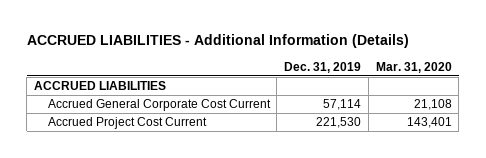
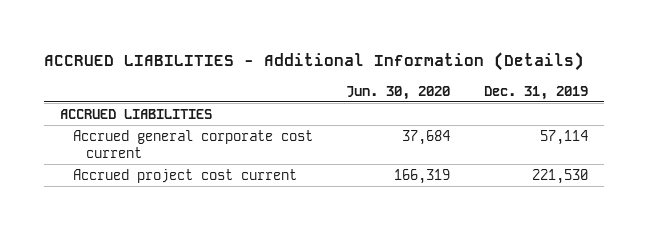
- | Dec. 31, 2019 | Mar. 31, 2020
+ | Jun. 30, 2020 | Dec. 31, 2019
- Accrued General Corporate Cost Current | 57,114 | 21,108
- Accrued Project Cost Current | 221,530 | 143,401
+ Accrued general corporate cost current | 37,684 | 57,114
+ Accrued project cost current | 166,319 | 221,530

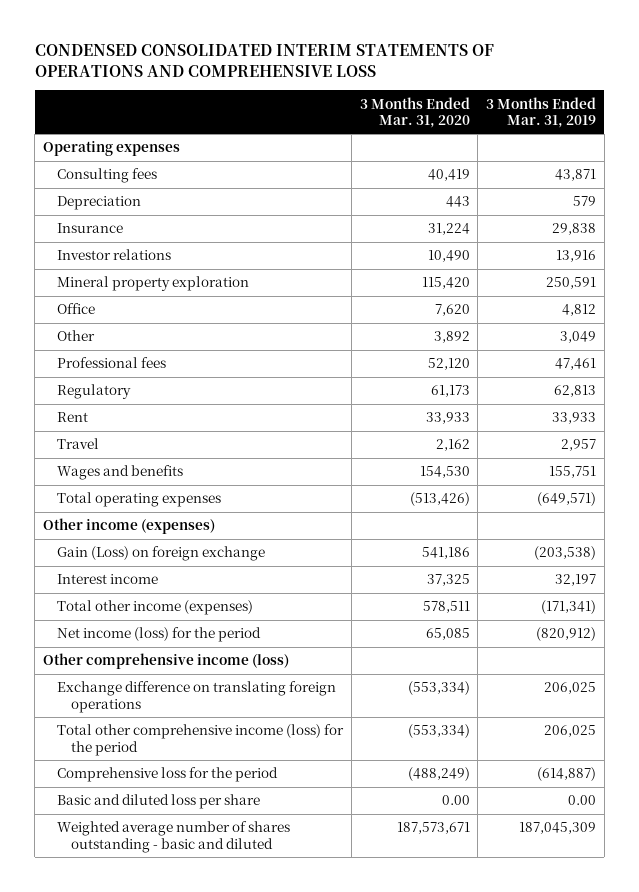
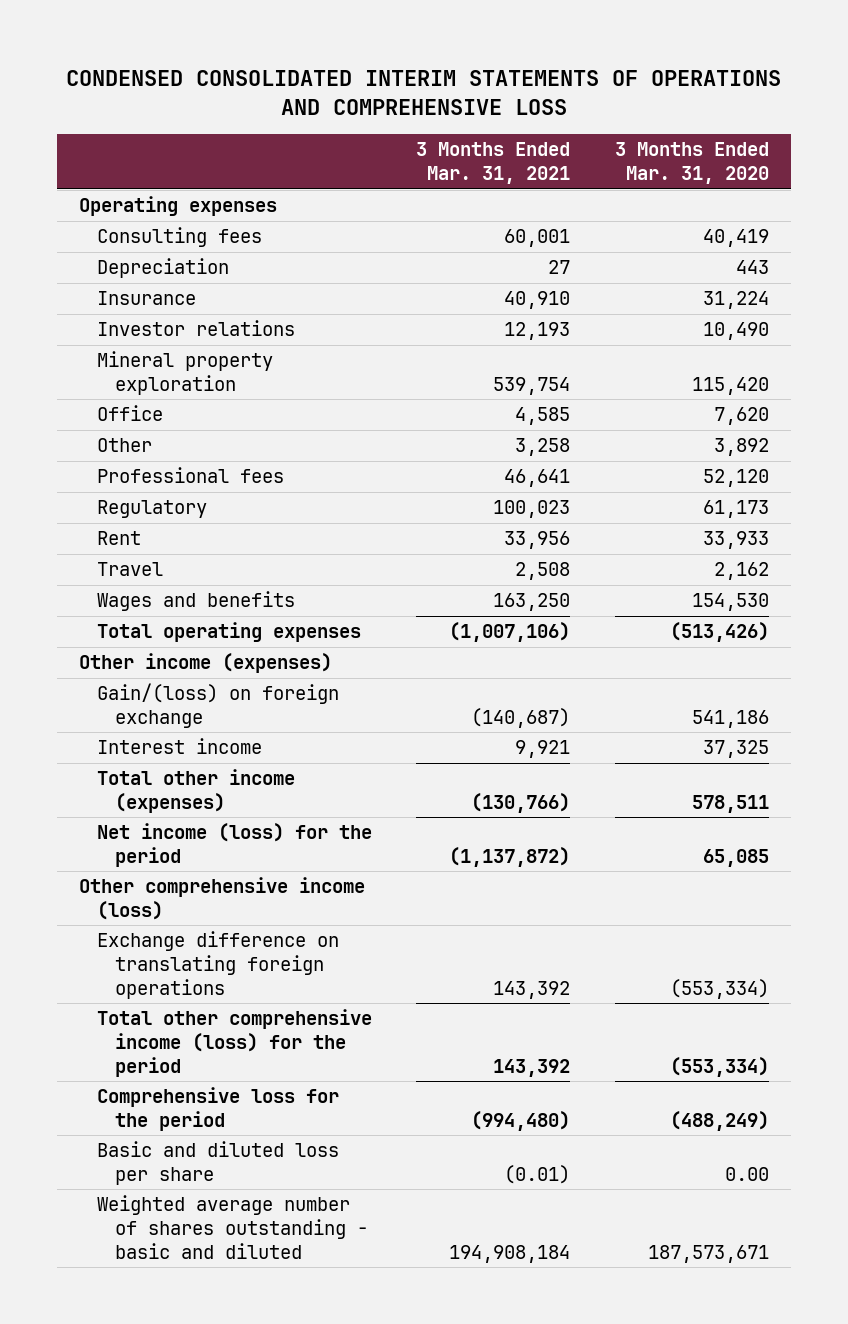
- | 3 Months Ended Mar. 31, 2020 | 3 Months Ended Mar. 31, 2019
+ | 3 Months Ended Mar. 31, 2021 | 3 Months Ended Mar. 31, 2020
- Gain (Loss) on foreign exchange | 541,186 | (203,538)
+ Gain/(loss) on foreign exchange | (140,687) | 541,186

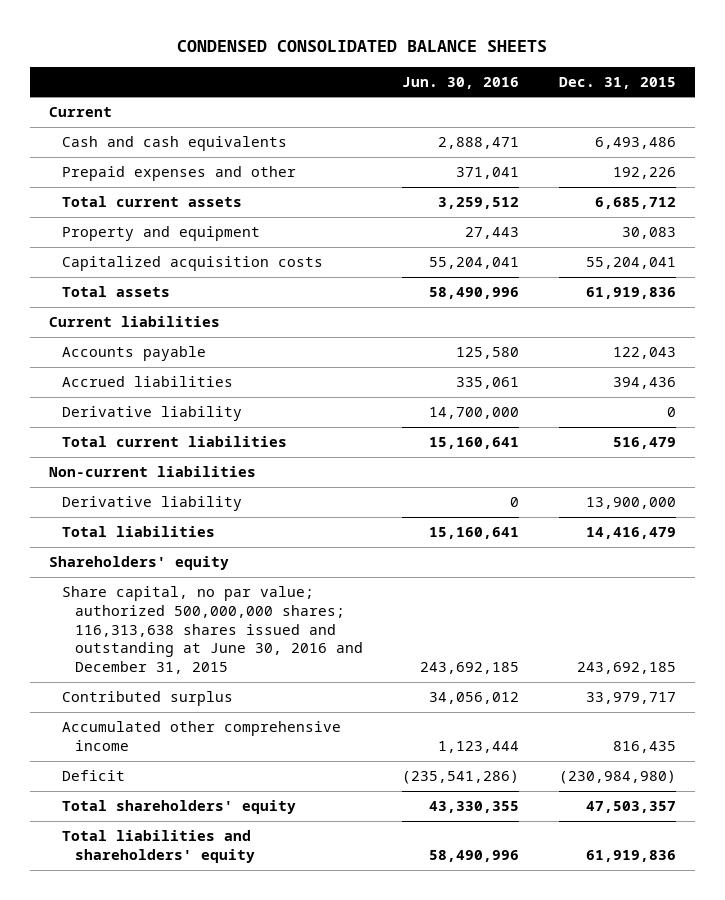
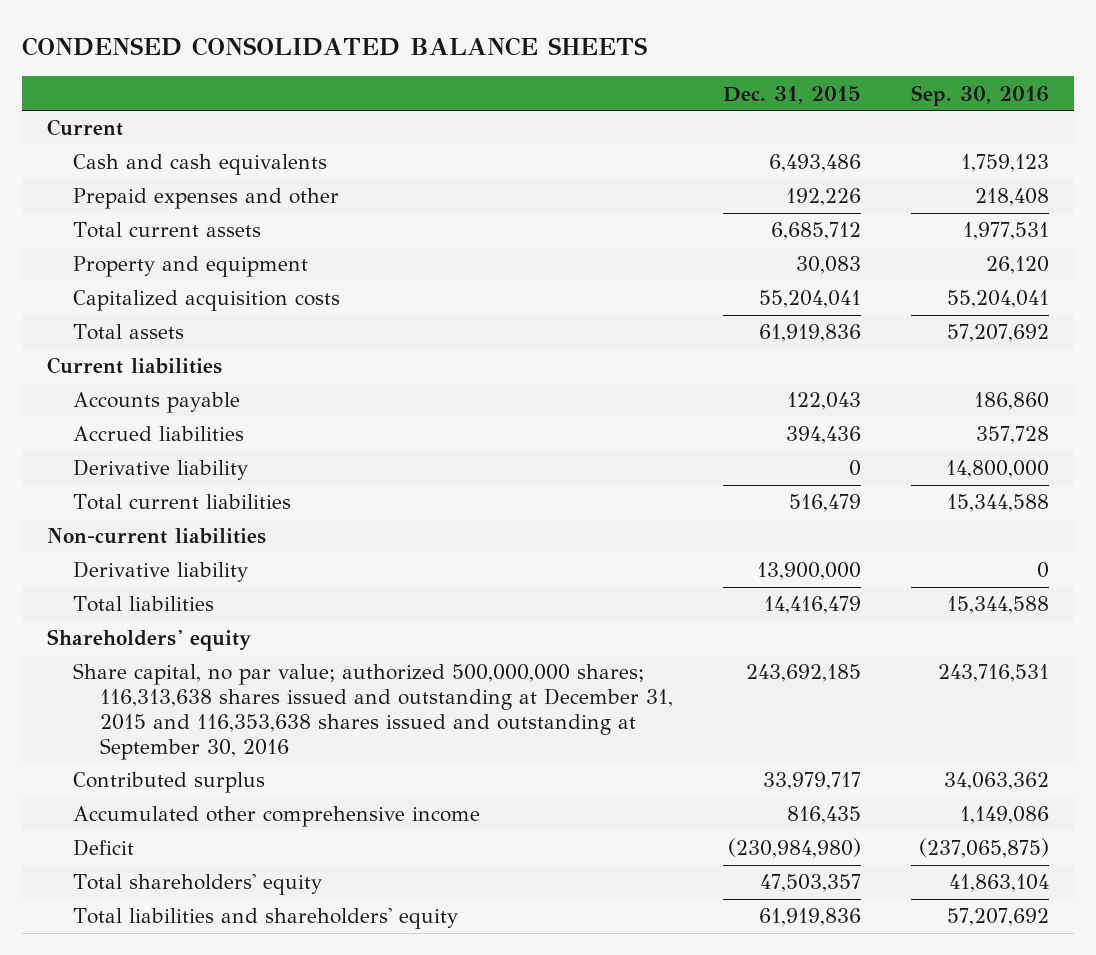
- | Jun. 30, 2016 | Dec. 31, 2015
+ | Dec. 31, 2015 | Sep. 30, 2016
- Share capital, no par value; authorized 500,000,000 shares; 116,313,638 shares issued and outstanding at June 30, 2016 and December 31, 2015 | 243,692,185 | 243,692,185
+ Share capital, no par value; authorized 500,000,000 shares; 116,313,638 shares issued and outstanding at December 31, 2015 and 116,353,638 shares issued and outstanding at September 30, 2016 | 243,692,185 | 243,716,531

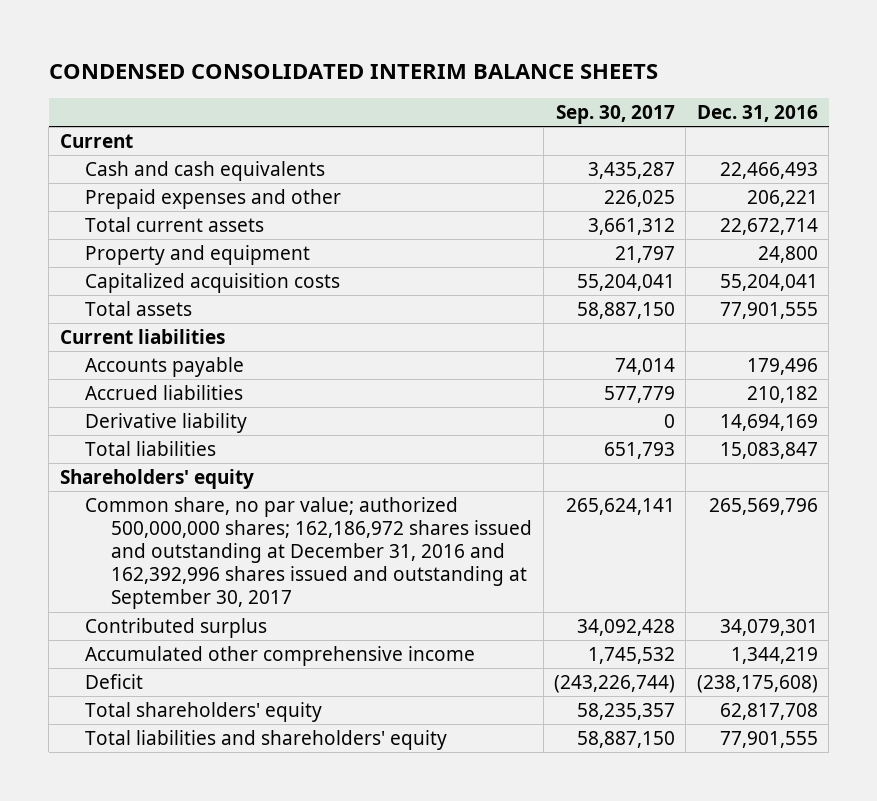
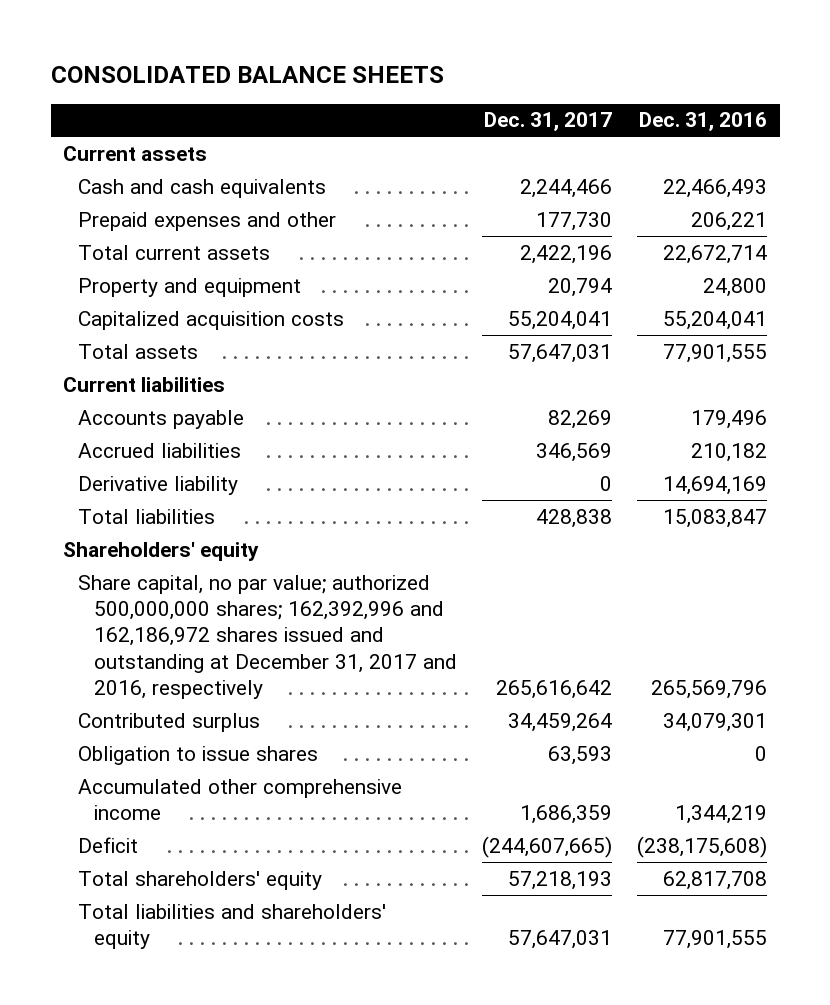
- CONDENSED CONSOLIDATED INTERIM BALANCE SHEETS
+ CONSOLIDATED BALANCE SHEETS
- | Sep. 30, 2017 | Dec. 31, 2016
+ | Dec. 31, 2017 | Dec. 31, 2016
- Current
+ Current assets
- Common share, no par value; authorized 500,000,000 shares; 162,186,972 shares issued and outstanding at December 31, 2016 and 162,392,996 shares issued and outstanding at September 30, 2017 | 265,624,141 | 265,569,796
+ Share capital, no par value; authorized 500,000,000 shares; 162,392,996 and 162,186,972 shares issued and outstanding at December 31, 2017 and 2016, respectively | 265,616,642 | 265,569,796
+ Obligation to issue shares | 63,593 | 0

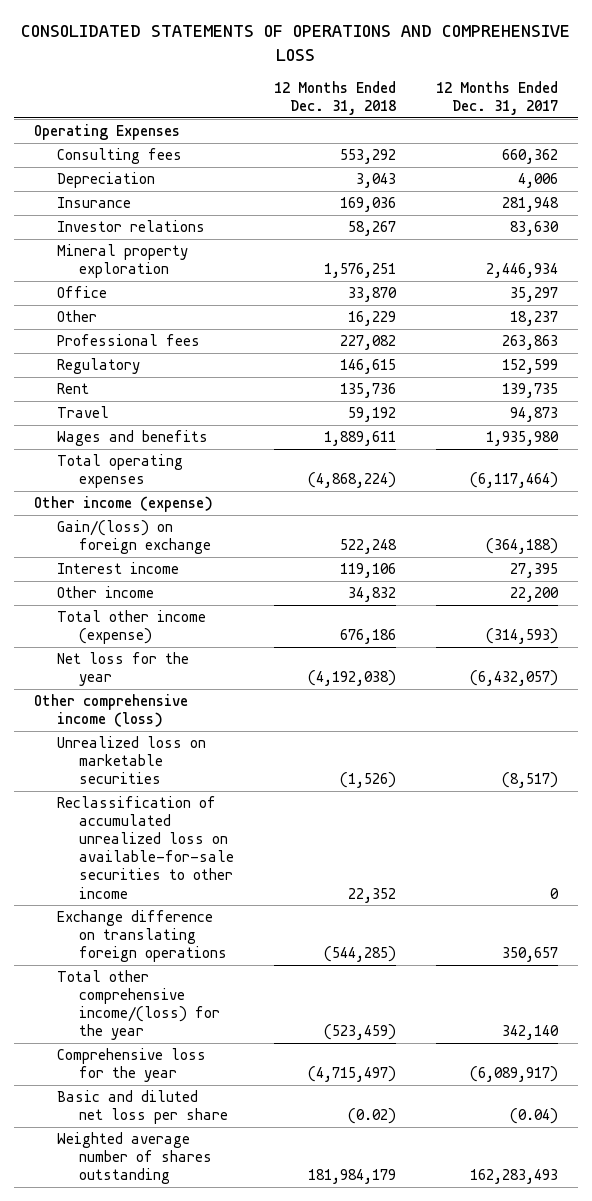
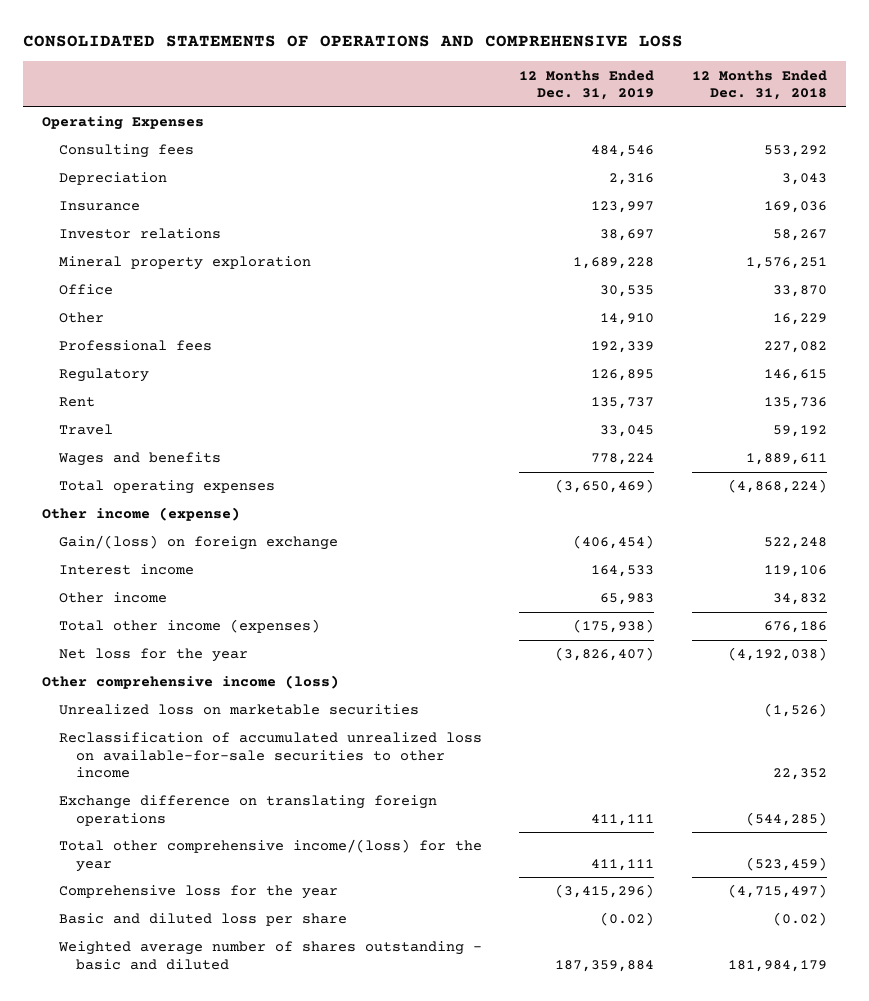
- | 12 Months Ended Dec. 31, 2018 | 12 Months Ended Dec. 31, 2017
+ | 12 Months Ended Dec. 31, 2019 | 12 Months Ended Dec. 31, 2018
- Total other income (expense) | 676,186 | (314,593)
+ Total other income (expenses) | (175,938) | 676,186
- Basic and diluted net loss per share | (0.02) | (0.04)
- Weighted average number of shares outstanding | 181,984,179 | 162,283,493
+ Basic and diluted loss per share | (0.02) | (0.02)
+ Weighted average number of shares outstanding - basic and diluted | 187,359,884 | 181,984,179

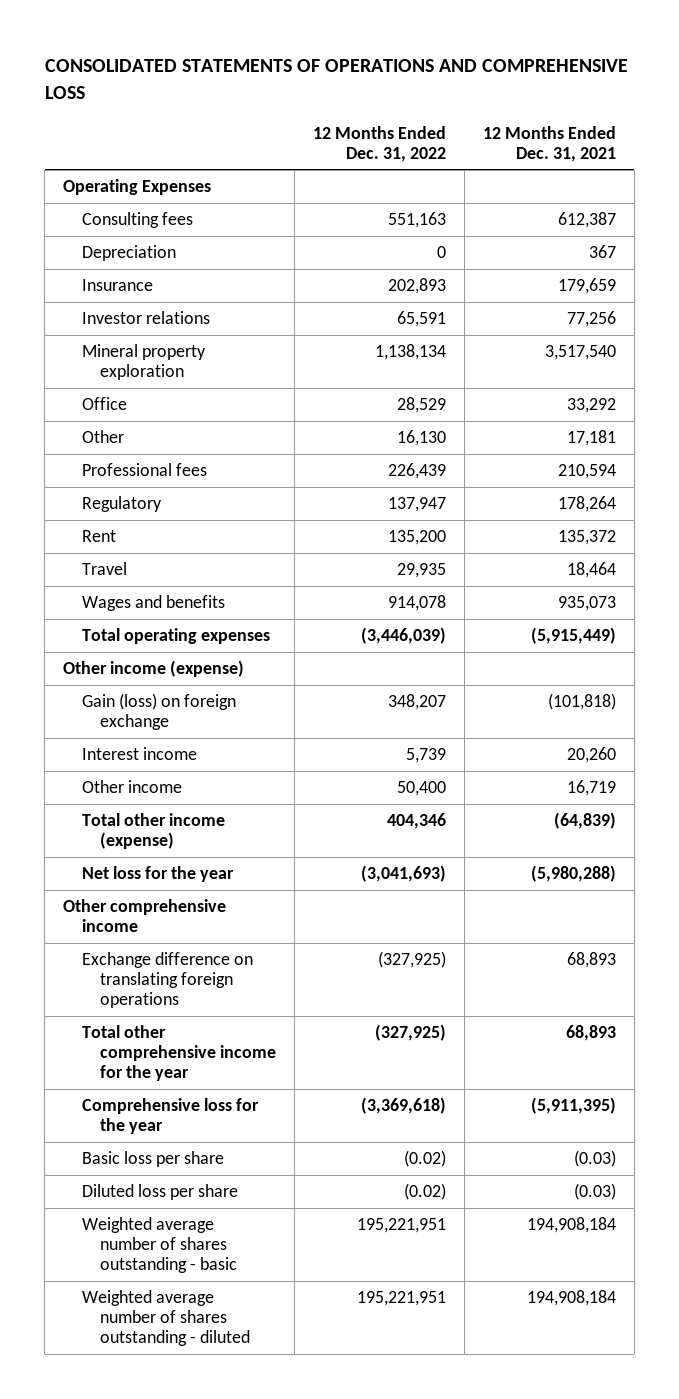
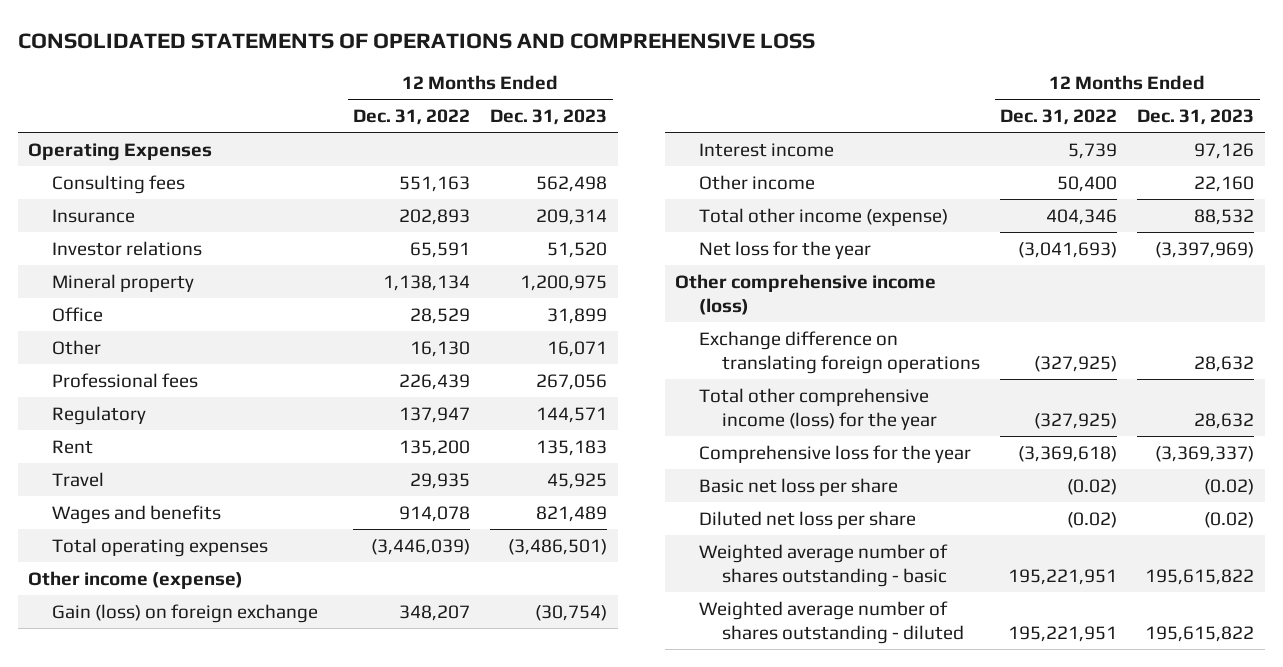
- | 12 Months Ended Dec. 31, 2022 | 12 Months Ended Dec. 31, 2021
+ | 12 Months Ended Dec. 31, 2022 | 12 Months Ended Dec. 31, 2023
- Depreciation | 0 | 367
- Mineral property exploration | 1,138,134 | 3,517,540
+ Mineral property | 1,138,134 | 1,200,975
- Other comprehensive income
+ Other comprehensive income (loss)
- Total other comprehensive income for the year | (327,925) | 68,893
+ Total other comprehensive income (loss) for the year | (327,925) | 28,632
- Basic loss per share | (0.02) | (0.03)
- Diluted loss per share | (0.02) | (0.03)
+ Basic net loss per share | (0.02) | (0.02)
+ Diluted net loss per share | (0.02) | (0.02)

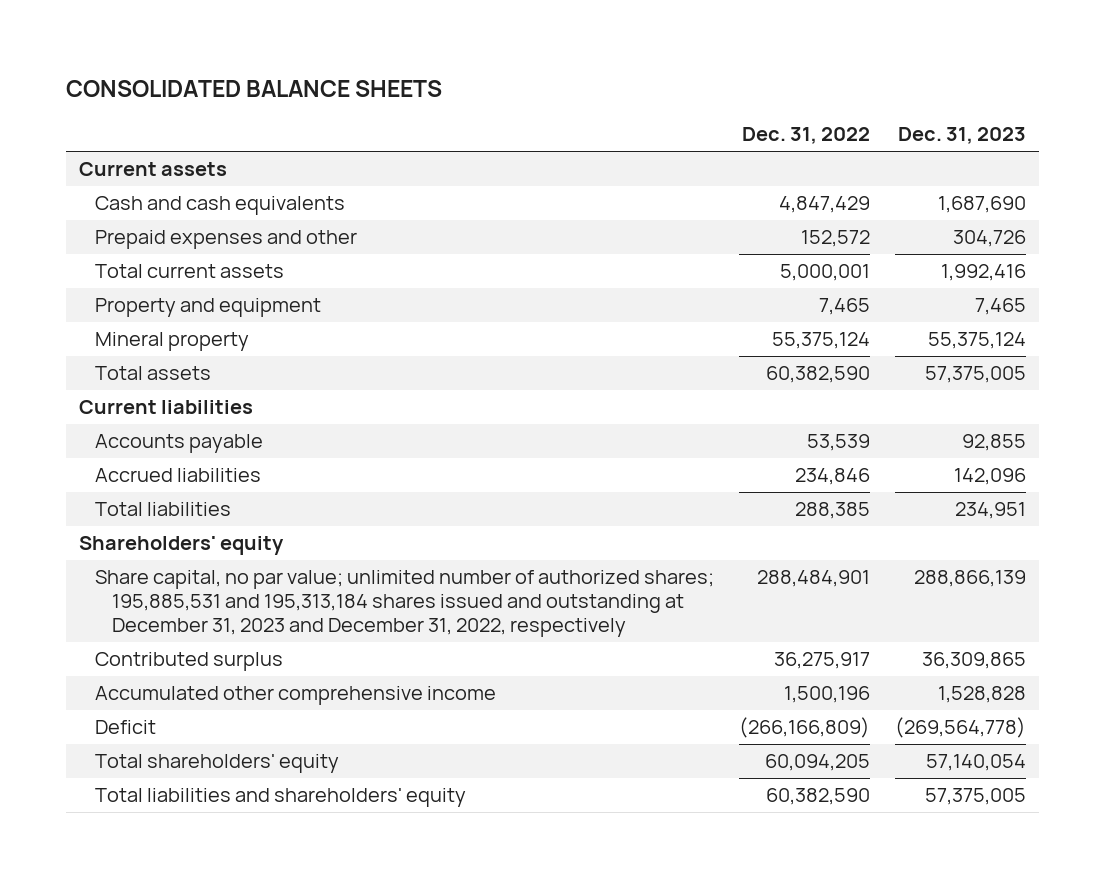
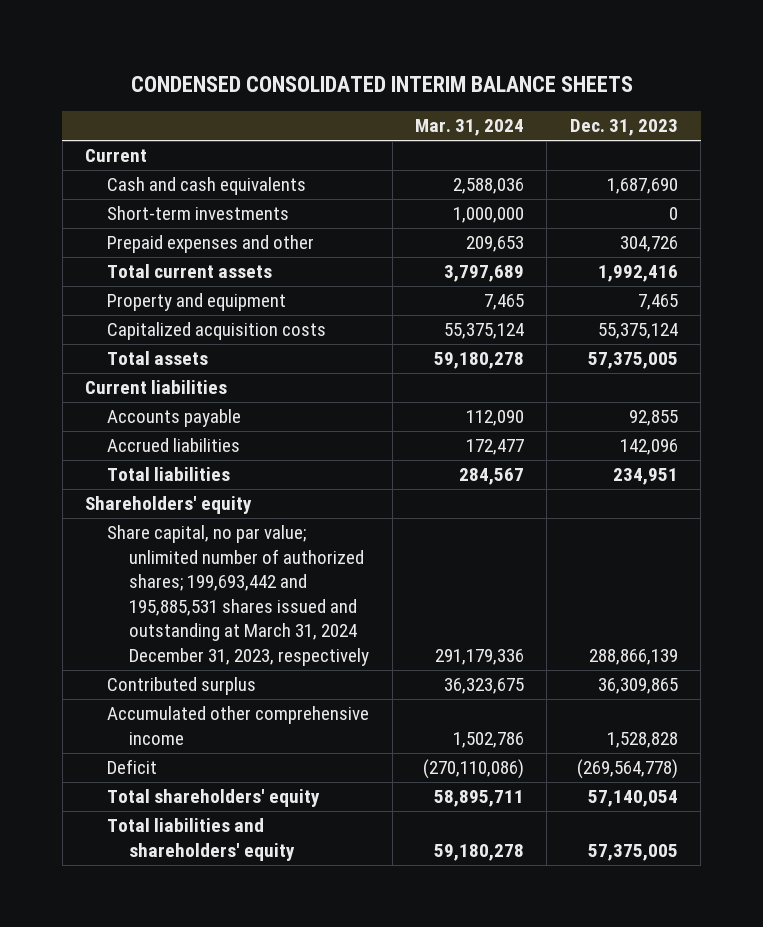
- CONSOLIDATED BALANCE SHEETS
+ CONDENSED CONSOLIDATED INTERIM BALANCE SHEETS
- | Dec. 31, 2022 | Dec. 31, 2023
+ | Mar. 31, 2024 | Dec. 31, 2023
- Current assets
+ Current
+ Short-term investments | 1,000,000 | 0
- Mineral property | 55,375,124 | 55,375,124
+ Capitalized acquisition costs | 55,375,124 | 55,375,124
- Share capital, no par value; unlimited number of authorized shares; 195,885,531 and 195,313,184 shares issued and outstanding at December 31, 2023 and December 31, 2022, respectively | 288,484,901 | 288,866,139
+ Share capital, no par value; unlimited number of authorized shares; 199,693,442 and 195,885,531 shares issued and outstanding at March 31, 2024 December 31, 2023, respectively | 291,179,336 | 288,866,139

